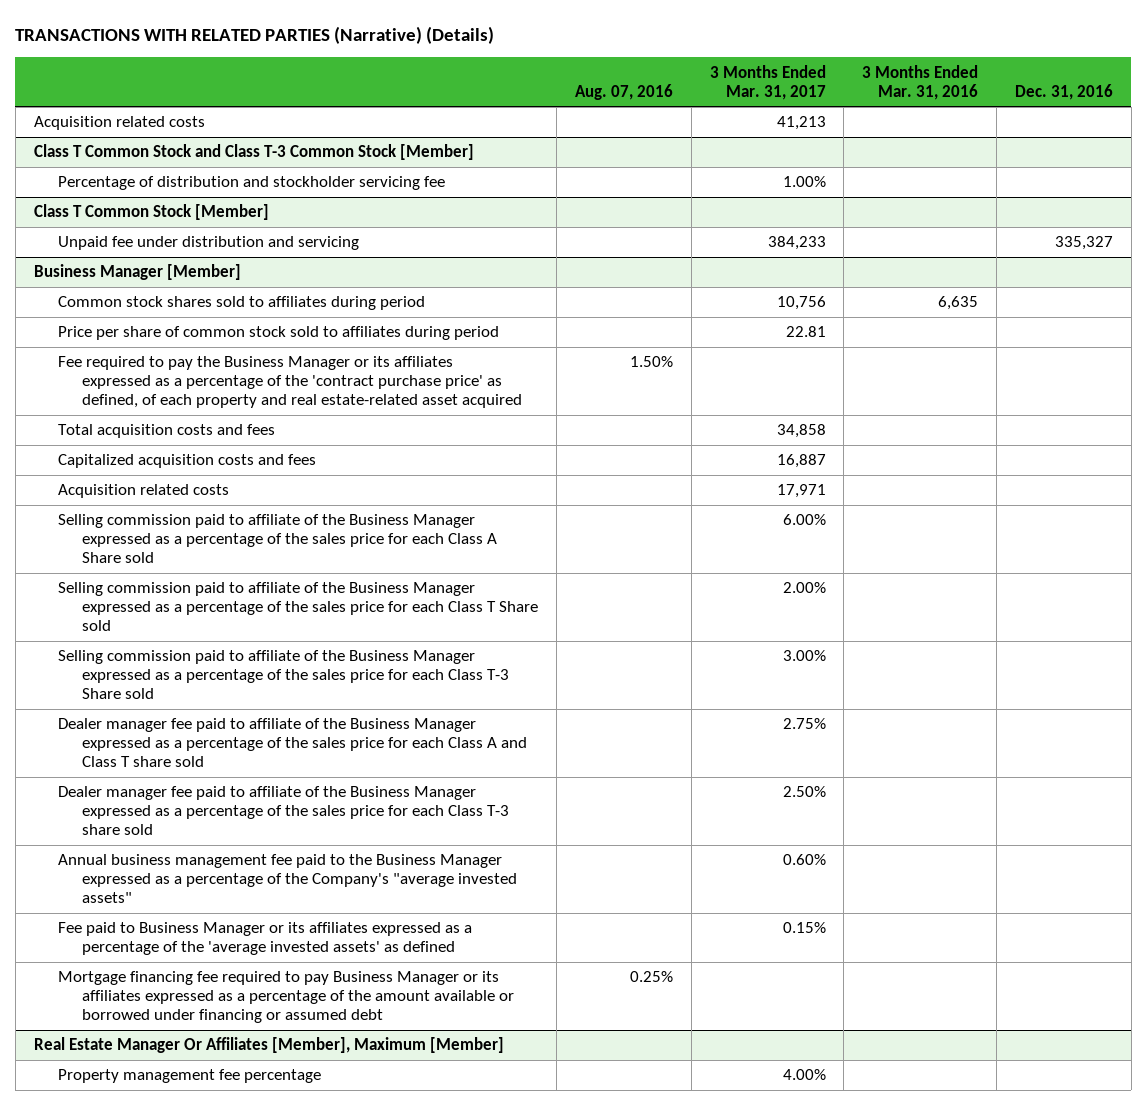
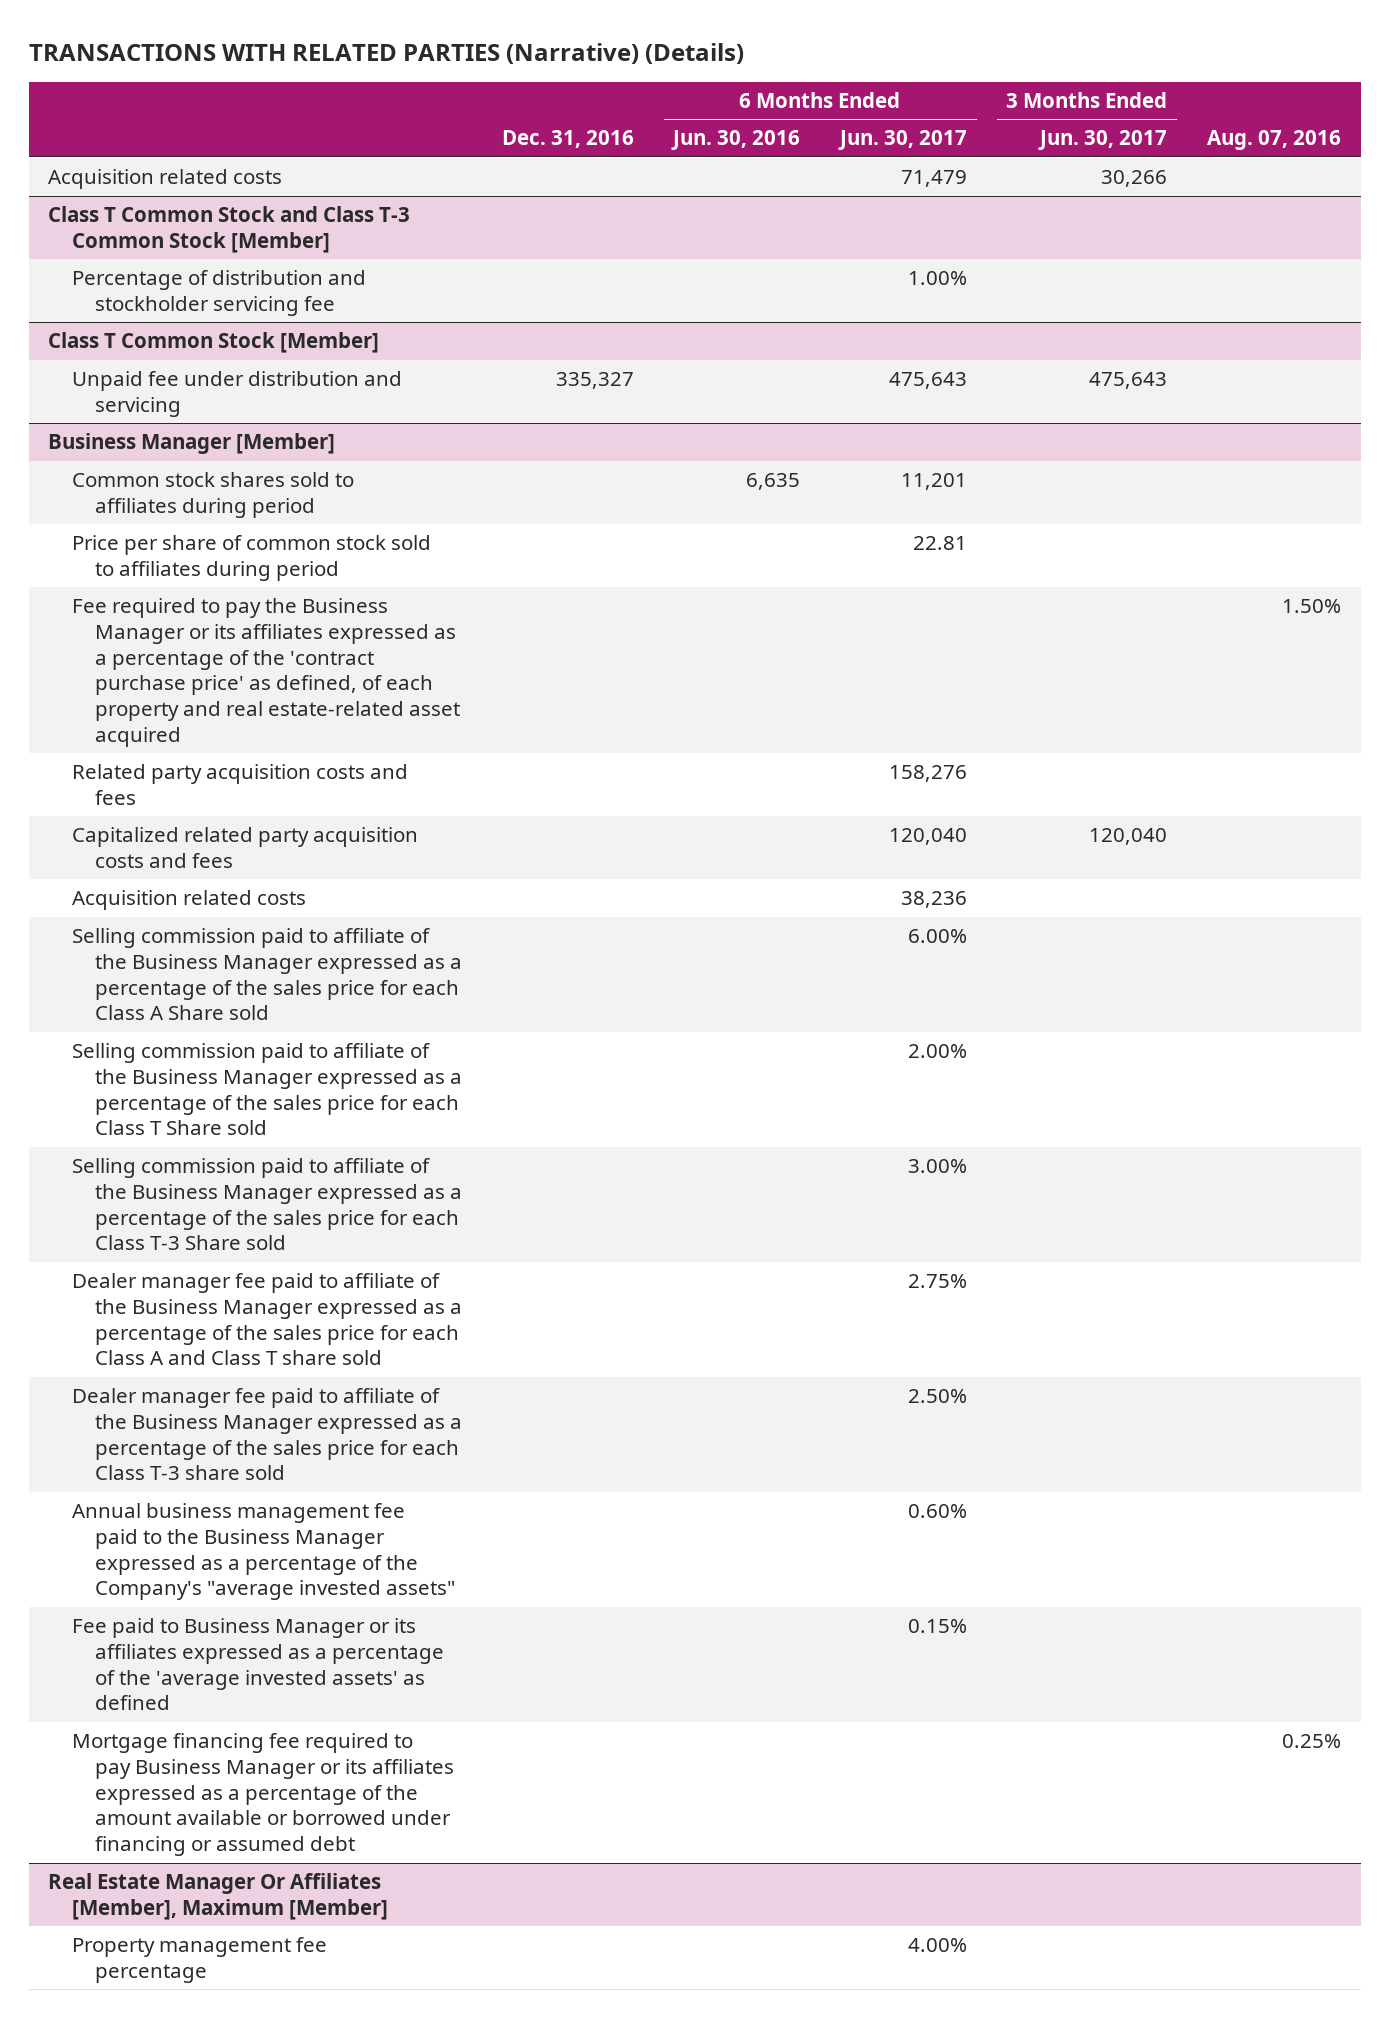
- | Aug. 07, 2016 | 3 Months Ended Mar. 31, 2017 | 3 Months Ended Mar. 31, 2016 | Dec. 31, 2016
+ | Dec. 31, 2016 | 6 Months Ended Jun. 30, 2016 | 6 Months Ended Jun. 30, 2017 | 3 Months Ended Jun. 30, 2017 | Aug. 07, 2016
@ Business Manager [Member]
- Total acquisition costs and fees | | 34,858 | |
- Capitalized acquisition costs and fees | | 16,887 | |
+ Related party acquisition costs and fees | | | 158,276 | |
+ Capitalized related party acquisition costs and fees | | | 120,040 | 120,040 |

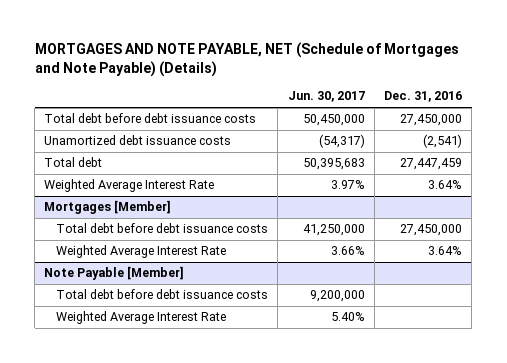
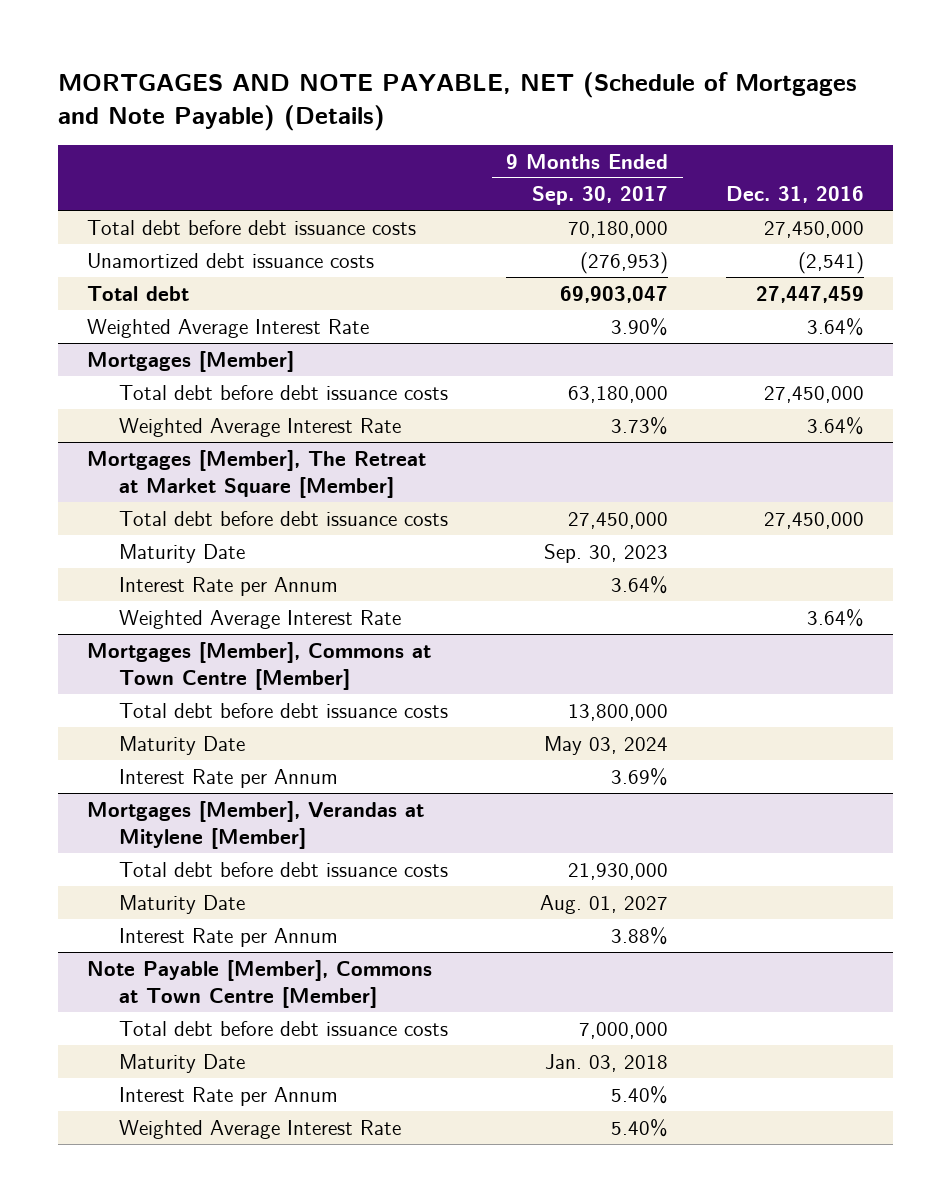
- | Jun. 30, 2017 | Dec. 31, 2016
+ | 9 Months Ended Sep. 30, 2017 | Dec. 31, 2016
- Note Payable [Member]
+ Mortgages [Member], The Retreat at Market Square [Member]
+ Total debt before debt issuance costs | 27,450,000 | 27,450,000
+ Maturity Date | Sep. 30, 2023 |
+ Interest Rate per Annum | 3.64% |
+ Weighted Average Interest Rate | | 3.64%
+ Mortgages [Member], Commons at Town Centre [Member]
+ Total debt before debt issuance costs | 13,800,000 |
+ Maturity Date | May 03, 2024 |
+ Interest Rate per Annum | 3.69% |
+ Mortgages [Member], Verandas at Mitylene [Member]
+ Total debt before debt issuance costs | 21,930,000 |
+ Maturity Date | Aug. 01, 2027 |
+ Interest Rate per Annum | 3.88% |
+ Note Payable [Member], Commons at Town Centre [Member]
+ Maturity Date | Jan. 03, 2018 |
+ Interest Rate per Annum | 5.40% |

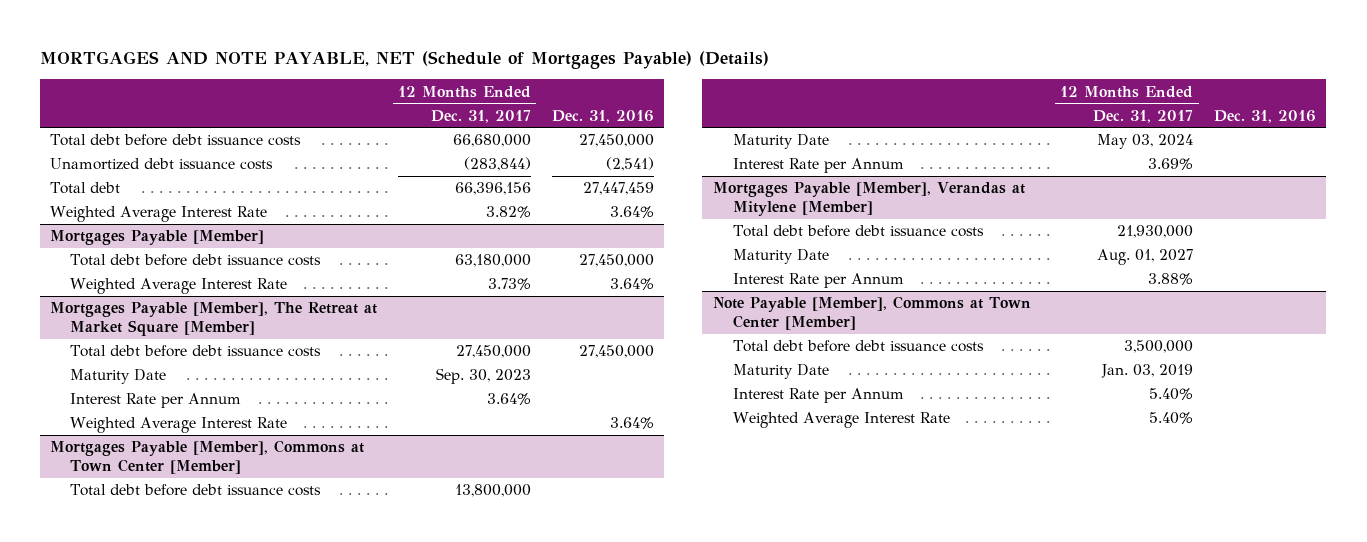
- MORTGAGES AND NOTE PAYABLE, NET (Schedule of Mortgages and Note Payable) (Details)
+ MORTGAGES AND NOTE PAYABLE, NET (Schedule of Mortgages Payable) (Details)
- | 9 Months Ended Sep. 30, 2017 | Dec. 31, 2016
+ | 12 Months Ended Dec. 31, 2017 | Dec. 31, 2016
- Mortgages [Member]
+ Mortgages Payable [Member]
- Mortgages [Member], The Retreat at Market Square [Member]
+ Mortgages Payable [Member], The Retreat at Market Square [Member]
- Mortgages [Member], Commons at Town Centre [Member]
+ Mortgages Payable [Member], Commons at Town Center [Member]
- Mortgages [Member], Verandas at Mitylene [Member]
+ Mortgages Payable [Member], Verandas at Mitylene [Member]
- Note Payable [Member], Commons at Town Centre [Member]
+ Note Payable [Member], Commons at Town Center [Member]

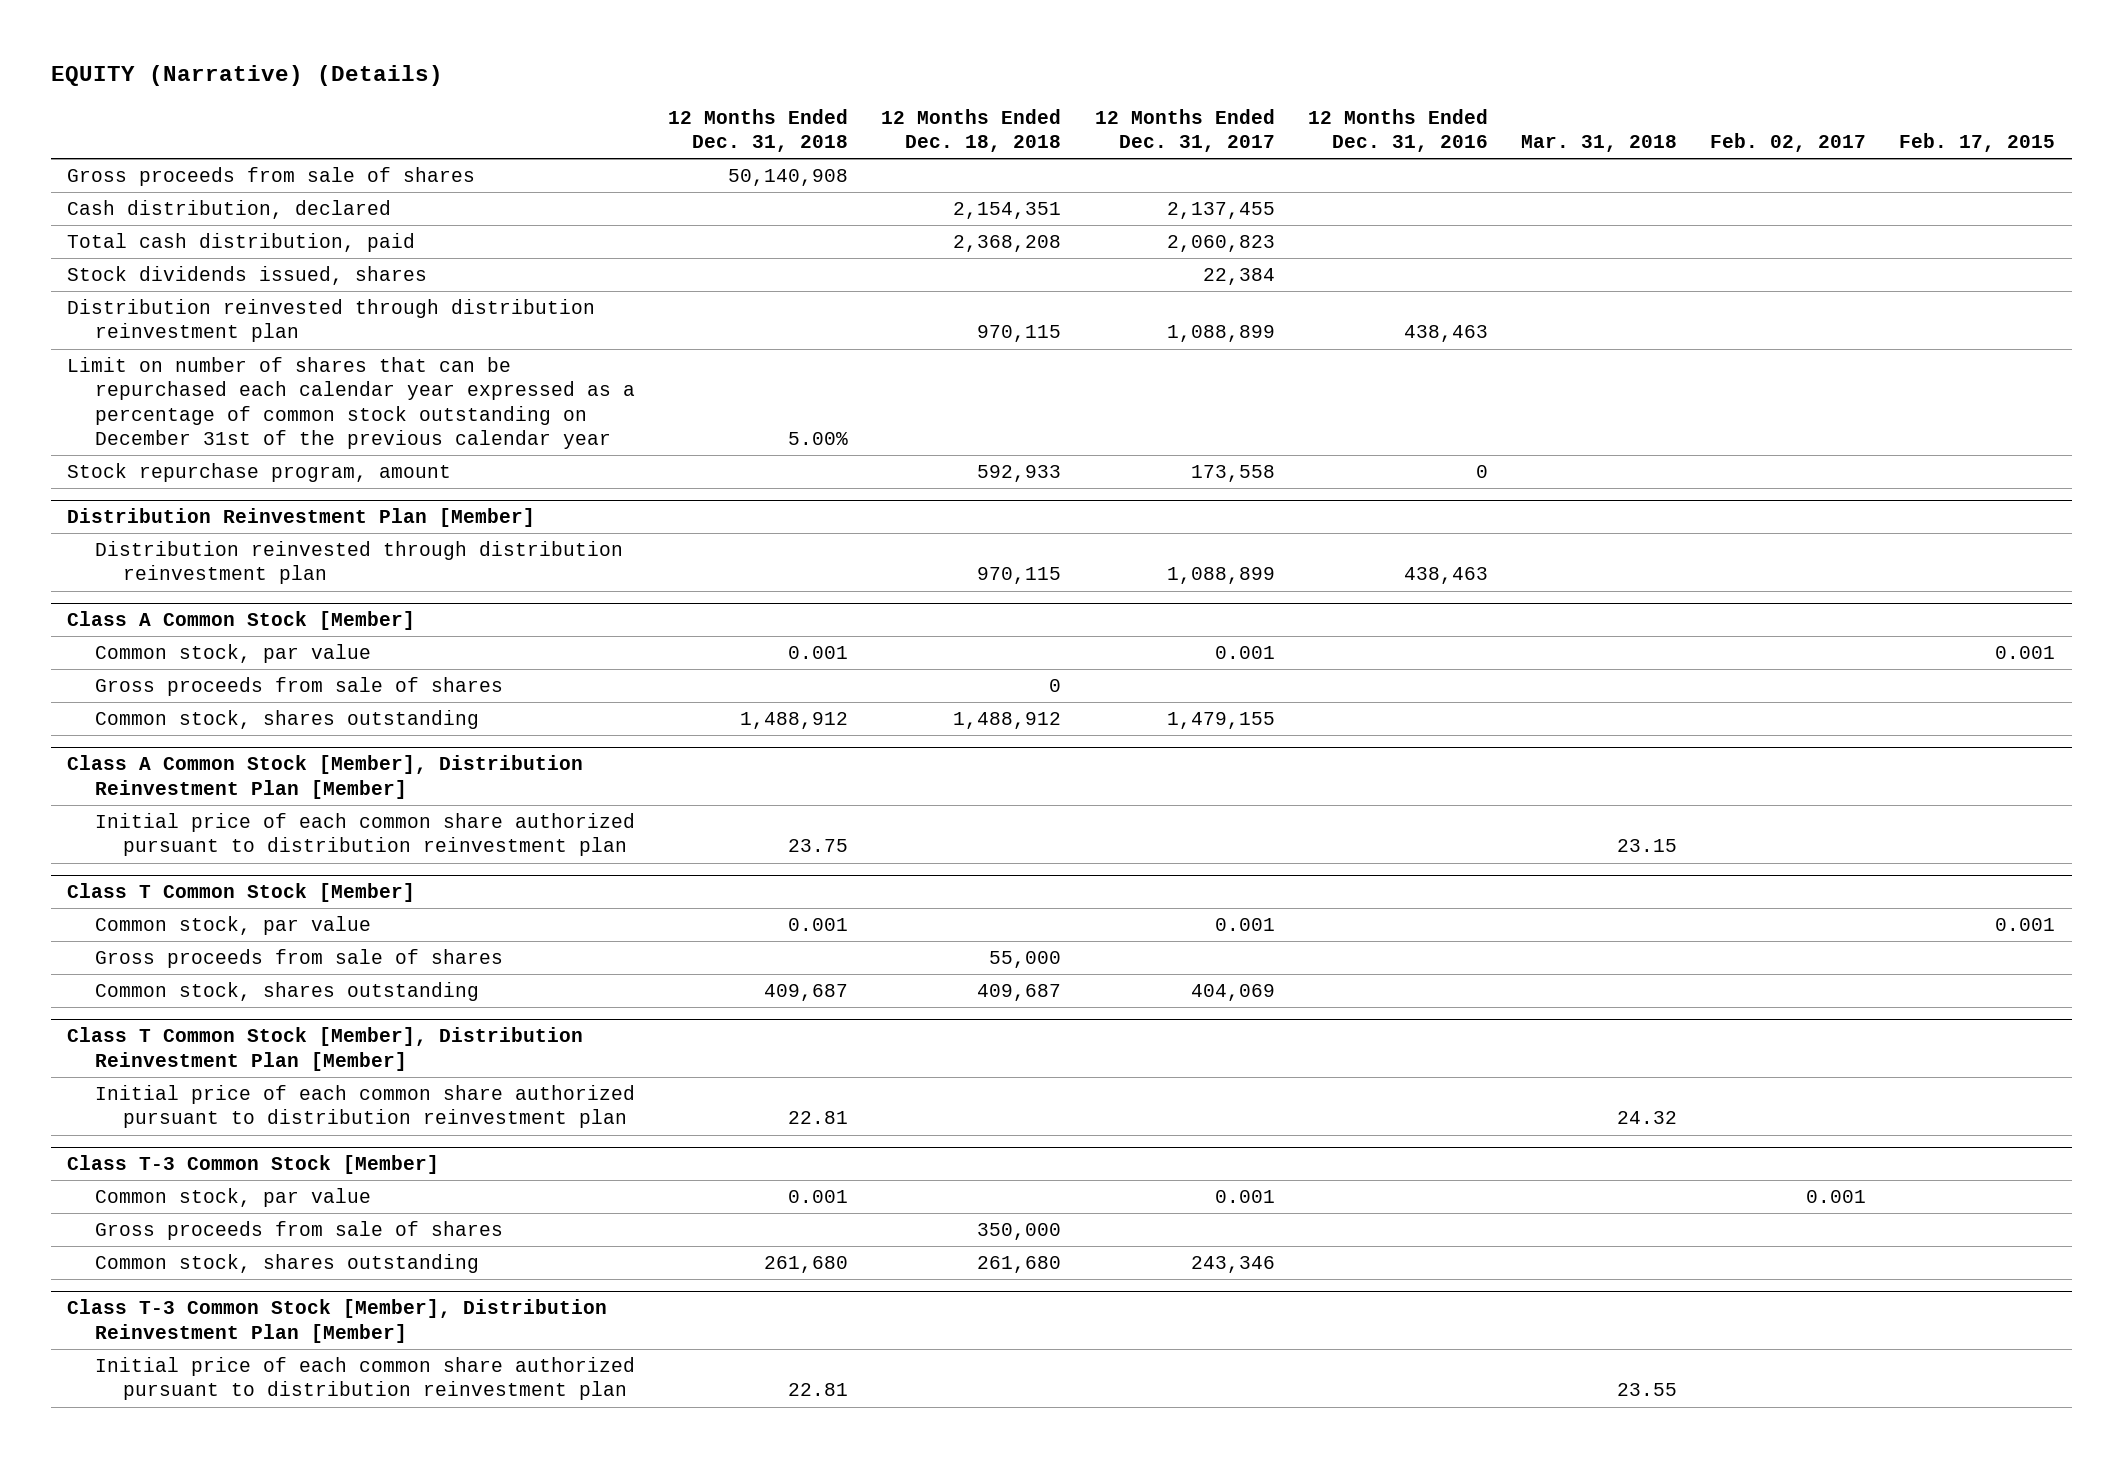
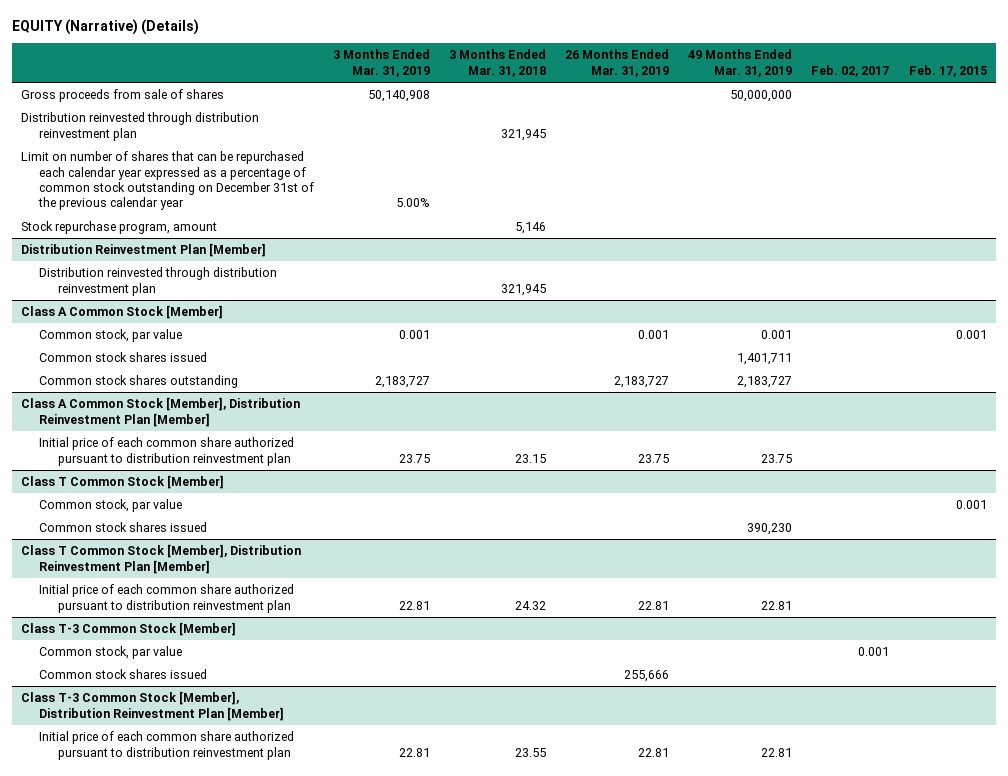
- | 12 Months Ended Dec. 31, 2018 | 12 Months Ended Dec. 18, 2018 | 12 Months Ended Dec. 31, 2017 | 12 Months Ended Dec. 31, 2016 | Mar. 31, 2018 | Feb. 02, 2017 | Feb. 17, 2015
+ | 3 Months Ended Mar. 31, 2019 | 3 Months Ended Mar. 31, 2018 | 26 Months Ended Mar. 31, 2019 | 49 Months Ended Mar. 31, 2019 | Feb. 02, 2017 | Feb. 17, 2015
- Cash distribution, declared | | 2,154,351 | 2,137,455 | | | |
- Total cash distribution, paid | | 2,368,208 | 2,060,823 | | | |
- Stock dividends issued, shares | | | 22,384 | | | |
@ Class A Common Stock [Member]
- Gross proceeds from sale of shares | | 0 | | | | |
- Common stock, shares outstanding | 1,488,912 | 1,488,912 | 1,479,155 | | | |
+ Common stock shares issued | | | | 1,401,711 | |
+ Common stock shares outstanding | 2,183,727 | | 2,183,727 | 2,183,727 | |
@ Class T Common Stock [Member]
- Gross proceeds from sale of shares | | 55,000 | | | | |
- Common stock, shares outstanding | 409,687 | 409,687 | 404,069 | | | |
+ Common stock shares issued | | | | 390,230 | |
@ Class T-3 Common Stock [Member]
- Gross proceeds from sale of shares | | 350,000 | | | | |
- Common stock, shares outstanding | 261,680 | 261,680 | 243,346 | | | |
+ Common stock shares issued | | | 255,666 | | |

